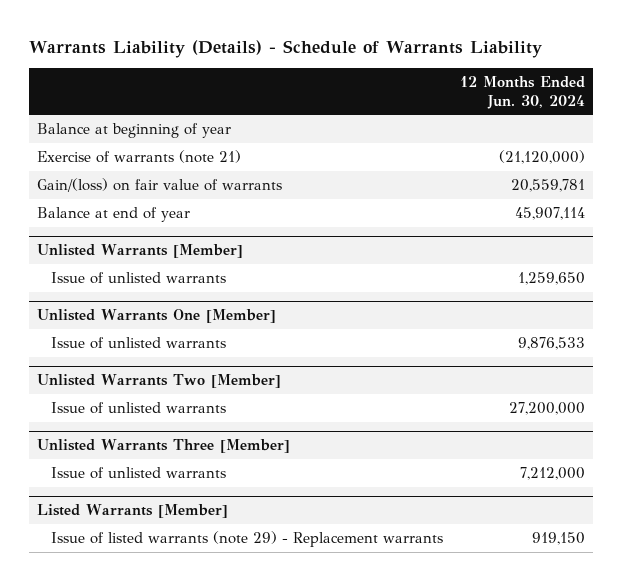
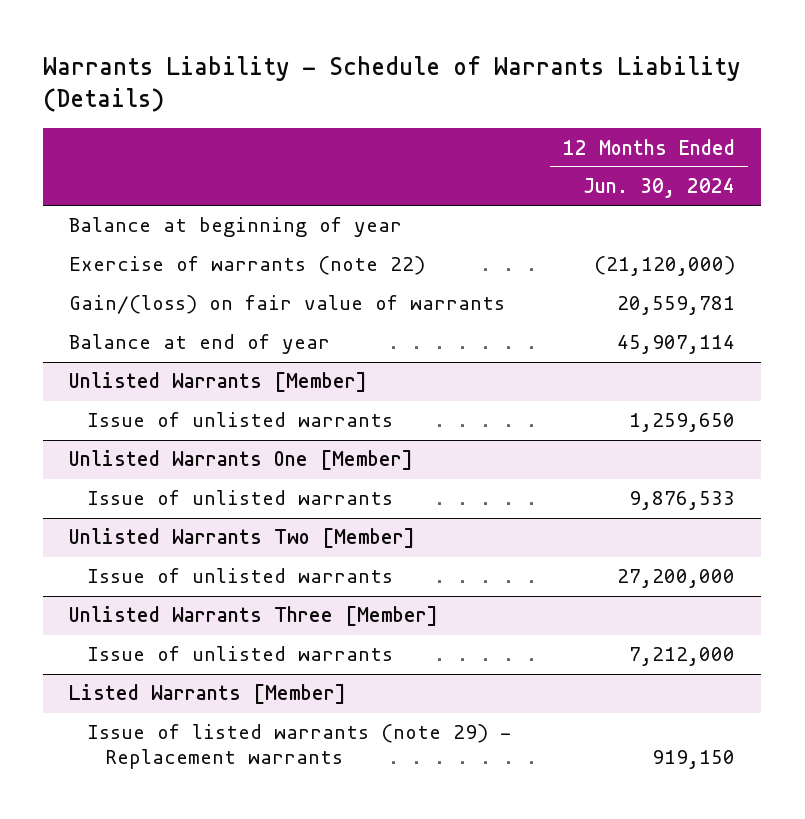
- Warrants Liability (Details) - Schedule of Warrants Liability
+ Warrants Liability - Schedule of Warrants Liability (Details)
- Exercise of warrants (note 21) | (21,120,000)
+ Exercise of warrants (note 22) | (21,120,000)

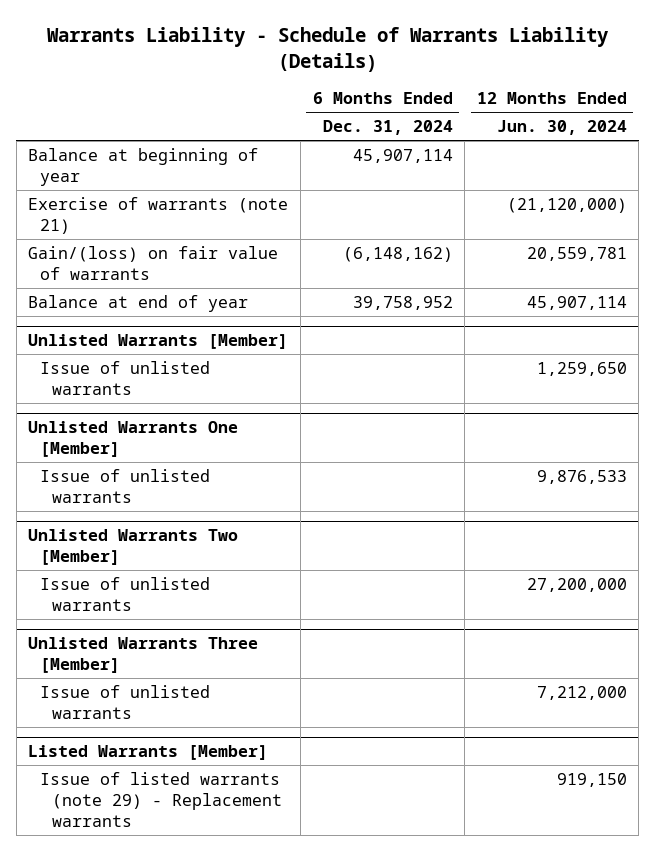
- | 12 Months Ended Jun. 30, 2024
+ | 6 Months Ended Dec. 31, 2024 | 12 Months Ended Jun. 30, 2024
- Exercise of warrants (note 22) | (21,120,000)
+ Exercise of warrants (note 21) | | (21,120,000)

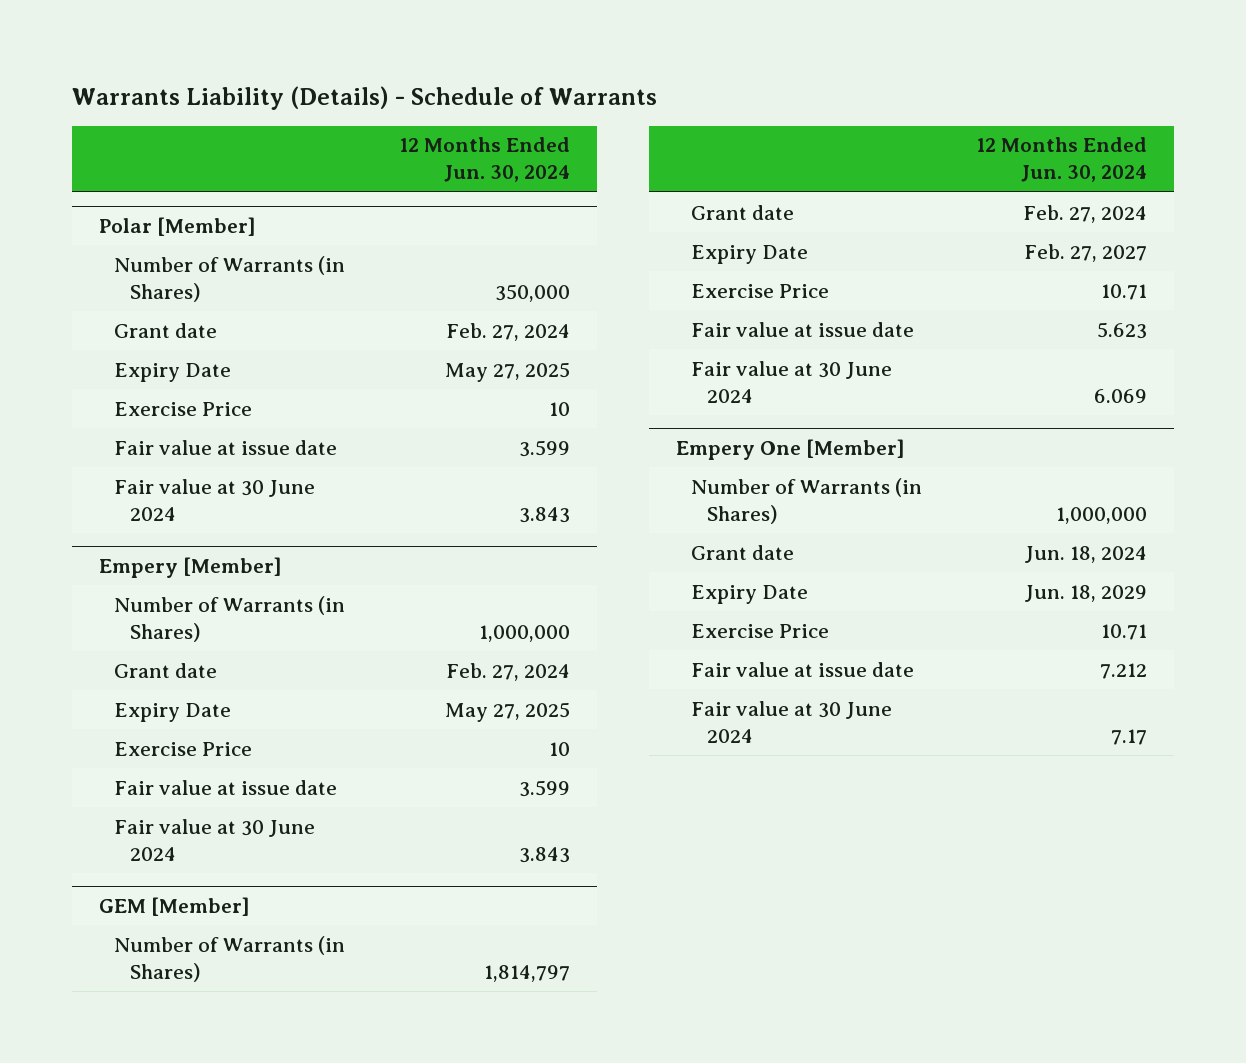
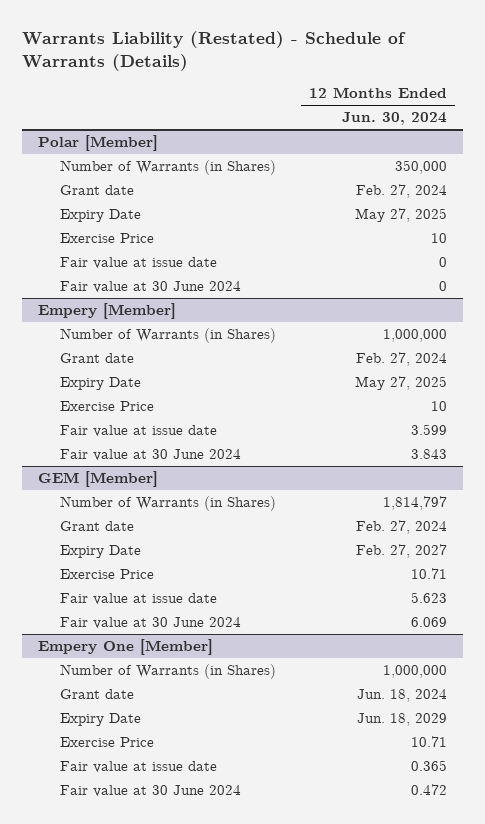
- Warrants Liability (Details) - Schedule of Warrants
+ Warrants Liability (Restated) - Schedule of Warrants (Details)
@ Polar [Member]
- Fair value at issue date | 3.599
- Fair value at 30 June 2024 | 3.843
+ Fair value at issue date | 0
+ Fair value at 30 June 2024 | 0
@ Empery One [Member]
- Fair value at issue date | 7.212
- Fair value at 30 June 2024 | 7.17
+ Fair value at issue date | 0.365
+ Fair value at 30 June 2024 | 0.472

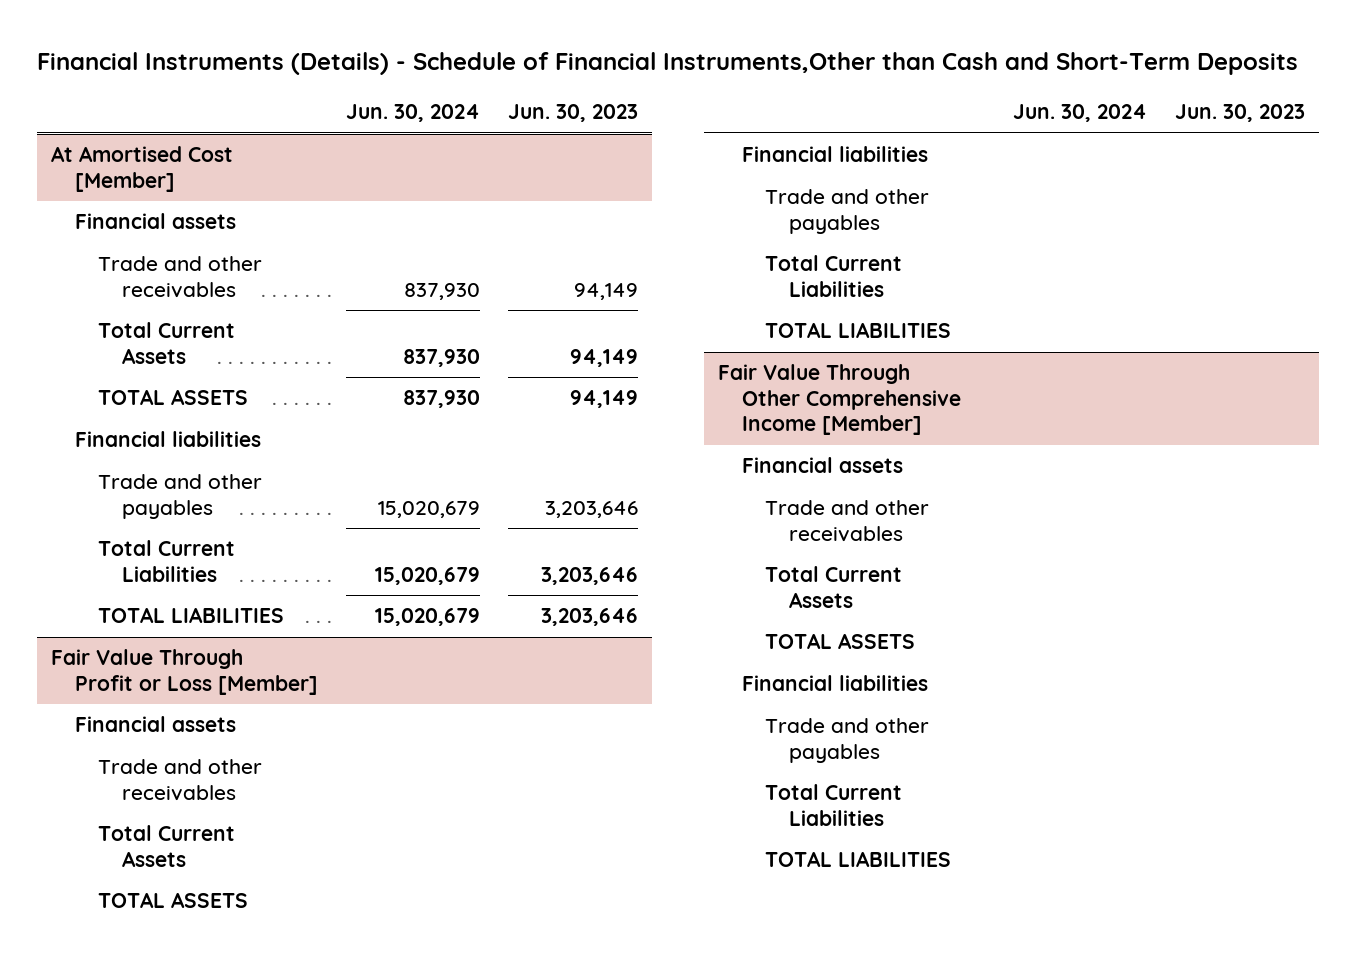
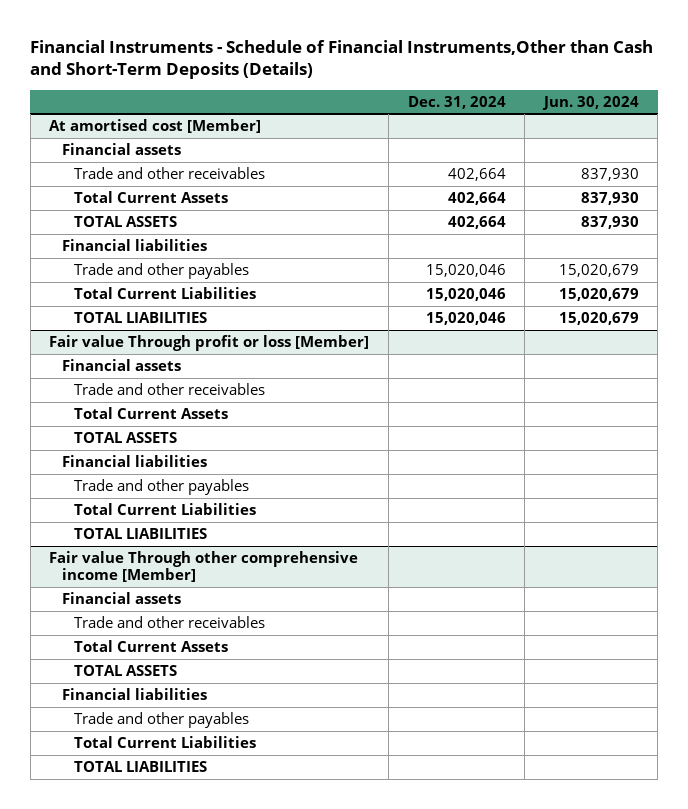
- Financial Instruments (Details) - Schedule of Financial Instruments,Other than Cash and Short-Term Deposits
+ Financial Instruments - Schedule of Financial Instruments,Other than Cash and Short-Term Deposits (Details)
- | Jun. 30, 2024 | Jun. 30, 2023
+ | Dec. 31, 2024 | Jun. 30, 2024
- At Amortised Cost [Member]
+ At amortised cost [Member]
- Fair Value Through Profit or Loss [Member]
+ Fair value Through profit or loss [Member]
- Fair Value Through Other Comprehensive Income [Member]
+ Fair value Through other comprehensive income [Member]

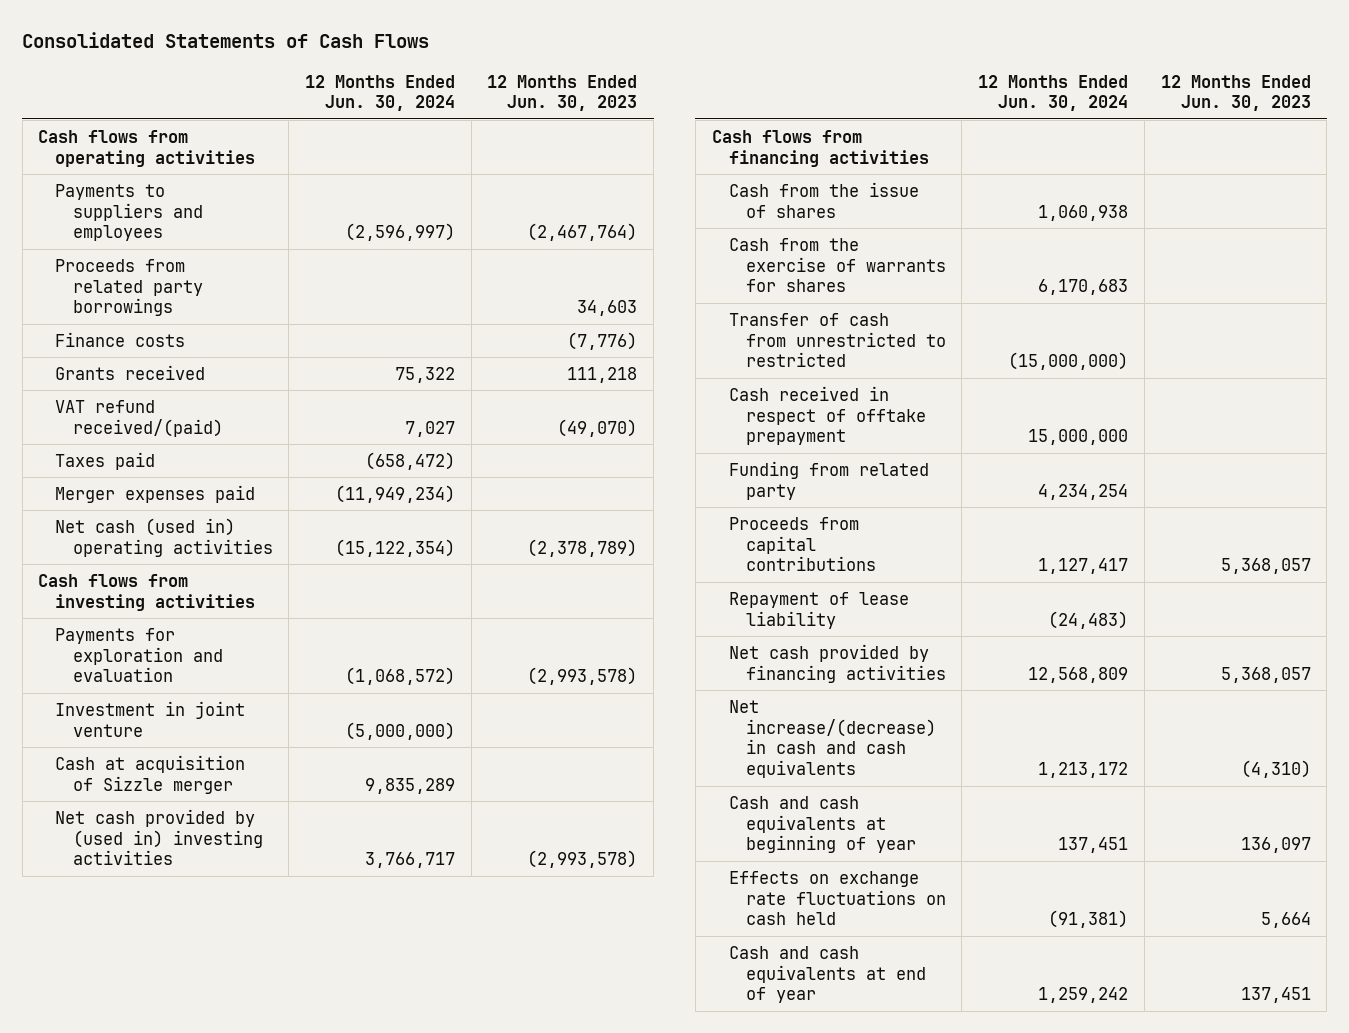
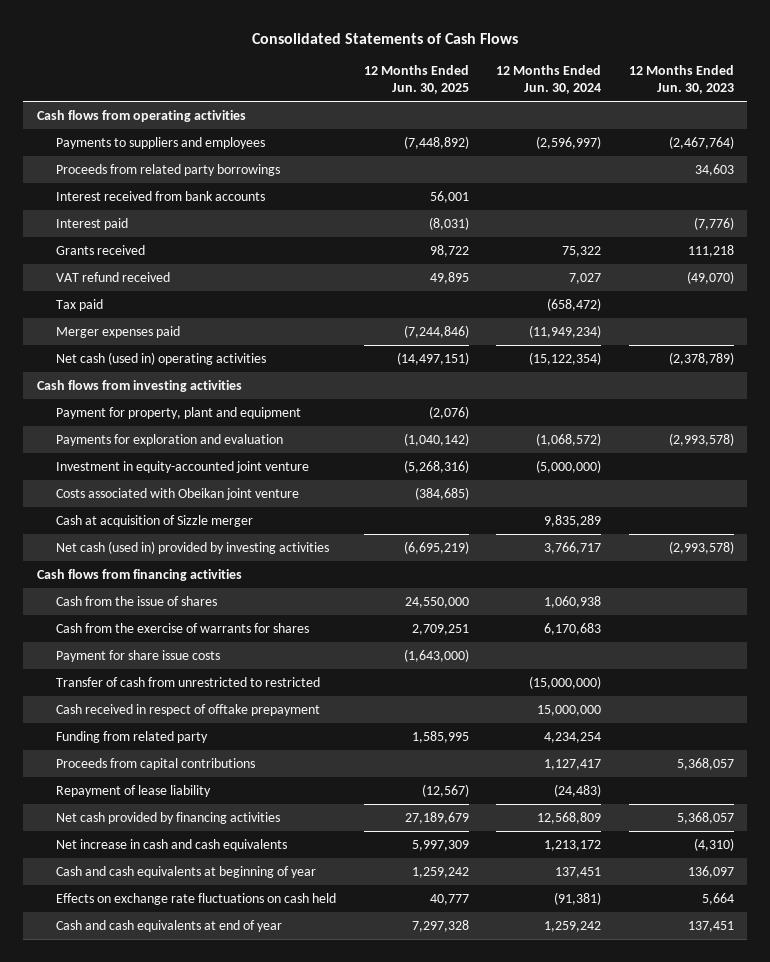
- | 12 Months Ended Jun. 30, 2024 | 12 Months Ended Jun. 30, 2023
+ | 12 Months Ended Jun. 30, 2025 | 12 Months Ended Jun. 30, 2024 | 12 Months Ended Jun. 30, 2023
- Finance costs | | (7,776)
+ Interest received from bank accounts | 56,001 | |
+ Interest paid | (8,031) | | (7,776)
- VAT refund received/(paid) | 7,027 | (49,070)
- Taxes paid | (658,472) |
+ VAT refund received | 49,895 | 7,027 | (49,070)
+ Tax paid | | (658,472) |
+ Payment for property, plant and equipment | (2,076) | |
- Investment in joint venture | (5,000,000) |
+ Investment in equity-accounted joint venture | (5,268,316) | (5,000,000) |
+ Costs associated with Obeikan joint venture | (384,685) | |
- Net cash provided by (used in) investing activities | 3,766,717 | (2,993,578)
+ Net cash (used in) provided by investing activities | (6,695,219) | 3,766,717 | (2,993,578)
+ Payment for share issue costs | (1,643,000) | |
- Net increase/(decrease) in cash and cash equivalents | 1,213,172 | (4,310)
+ Net increase in cash and cash equivalents | 5,997,309 | 1,213,172 | (4,310)

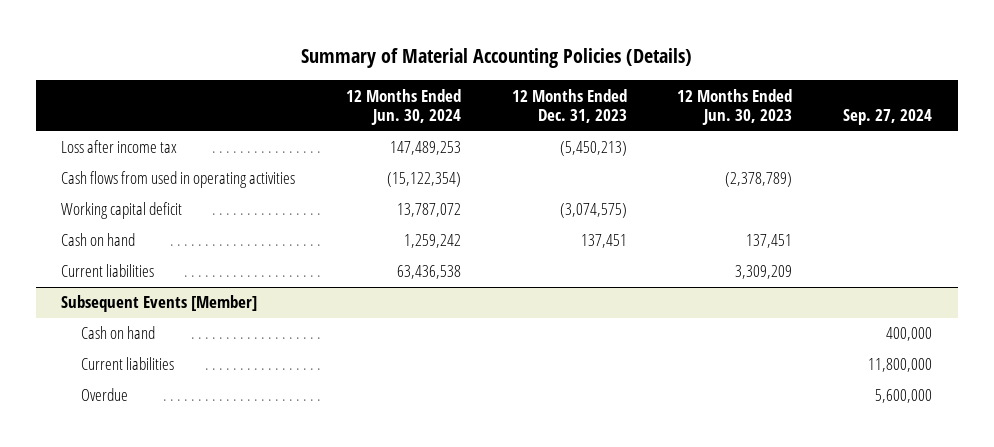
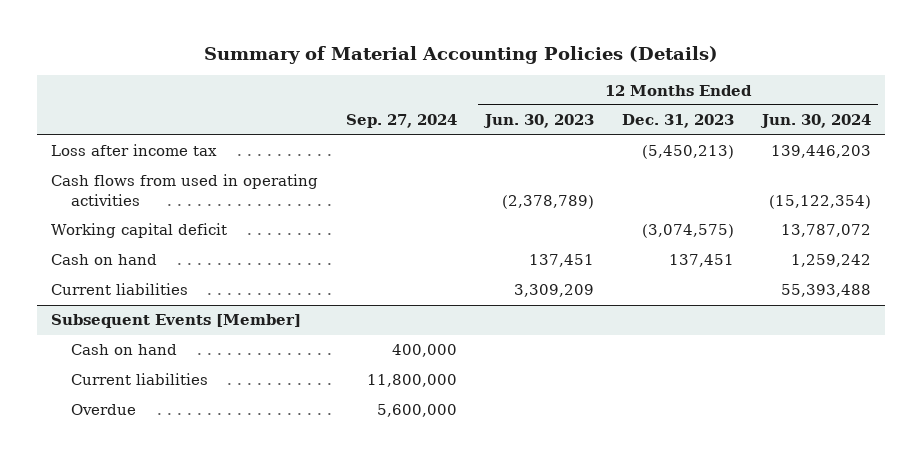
- | 12 Months Ended Jun. 30, 2024 | 12 Months Ended Dec. 31, 2023 | 12 Months Ended Jun. 30, 2023 | Sep. 27, 2024
+ | Sep. 27, 2024 | 12 Months Ended Jun. 30, 2023 | 12 Months Ended Dec. 31, 2023 | 12 Months Ended Jun. 30, 2024
- Loss after income tax | 147,489,253 | (5,450,213) | |
+ Loss after income tax | | | (5,450,213) | 139,446,203
- Current liabilities | 63,436,538 | | 3,309,209 |
+ Current liabilities | | 3,309,209 | | 55,393,488

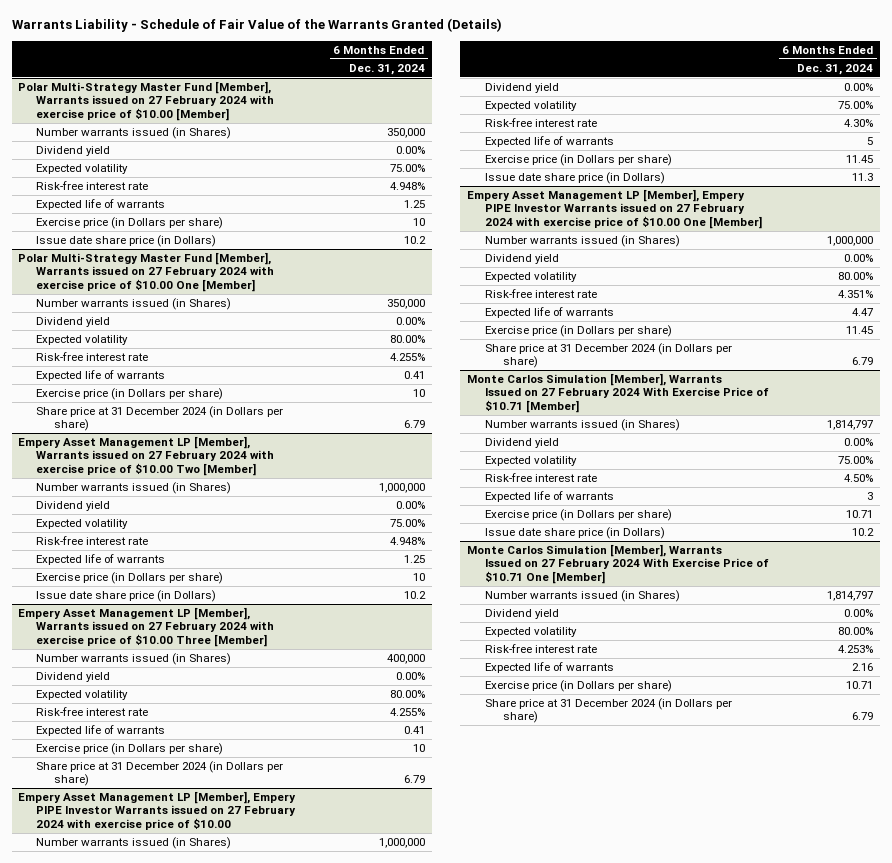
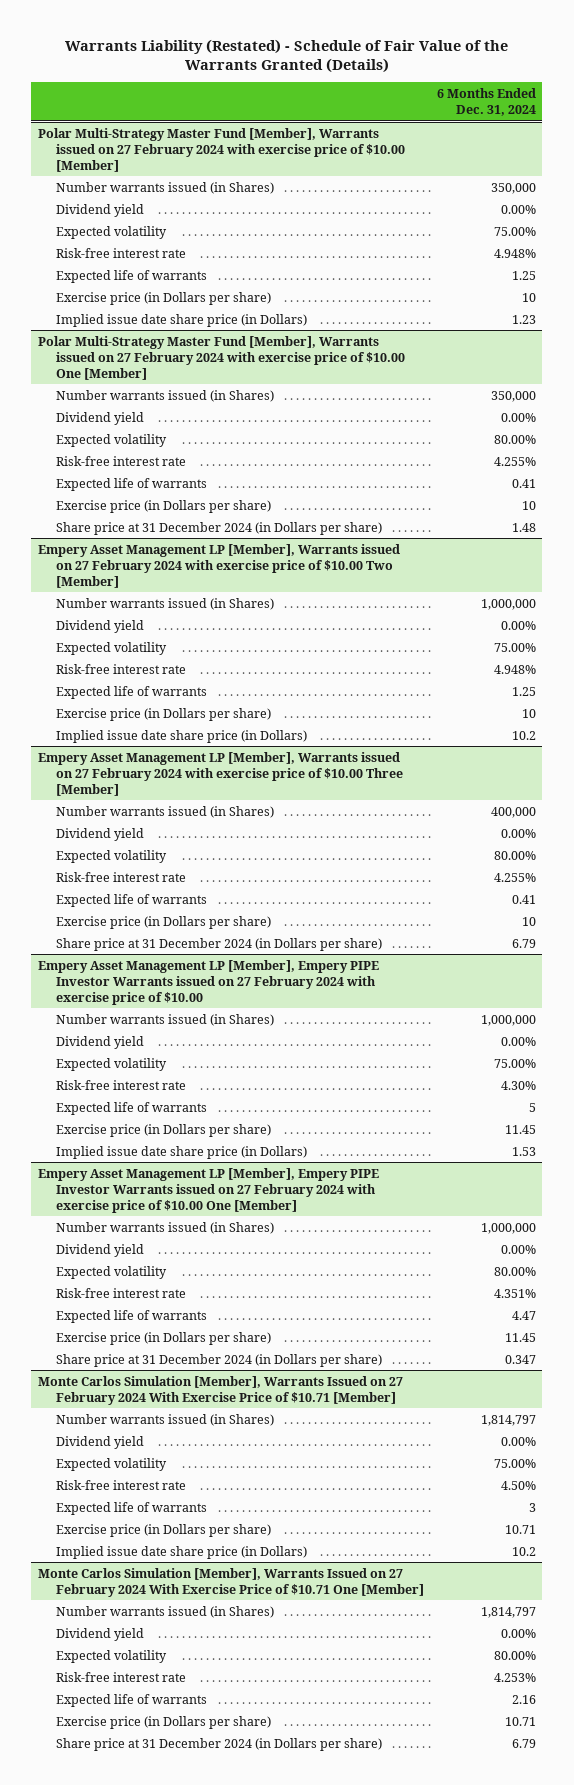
- Warrants Liability - Schedule of Fair Value of the Warrants Granted (Details)
+ Warrants Liability (Restated) - Schedule of Fair Value of the Warrants Granted (Details)
@ Polar Multi-Strategy Master Fund [Member], Warrants issued on 27 February 2024 with exercise price of $10.00 [Member]
- Issue date share price (in Dollars) | 10.2
+ Implied issue date share price (in Dollars) | 1.23
@ Polar Multi-Strategy Master Fund [Member], Warrants issued on 27 February 2024 with exercise price of $10.00 One [Member]
- Share price at 31 December 2024 (in Dollars per share) | 6.79
+ Share price at 31 December 2024 (in Dollars per share) | 1.48
@ Empery Asset Management LP [Member], Warrants issued on 27 February 2024 with exercise price of $10.00 Two [Member]
- Issue date share price (in Dollars) | 10.2
+ Implied issue date share price (in Dollars) | 10.2
@ Empery Asset Management LP [Member], Empery PIPE Investor Warrants issued on 27 February 2024 with exercise price of $10.00
- Issue date share price (in Dollars) | 11.3
+ Implied issue date share price (in Dollars) | 1.53
@ Empery Asset Management LP [Member], Empery PIPE Investor Warrants issued on 27 February 2024 with exercise price of $10.00 One [Member]
- Share price at 31 December 2024 (in Dollars per share) | 6.79
+ Share price at 31 December 2024 (in Dollars per share) | 0.347
@ Monte Carlos Simulation [Member], Warrants Issued on 27 February 2024 With Exercise Price of $10.71 [Member]
- Issue date share price (in Dollars) | 10.2
+ Implied issue date share price (in Dollars) | 10.2

